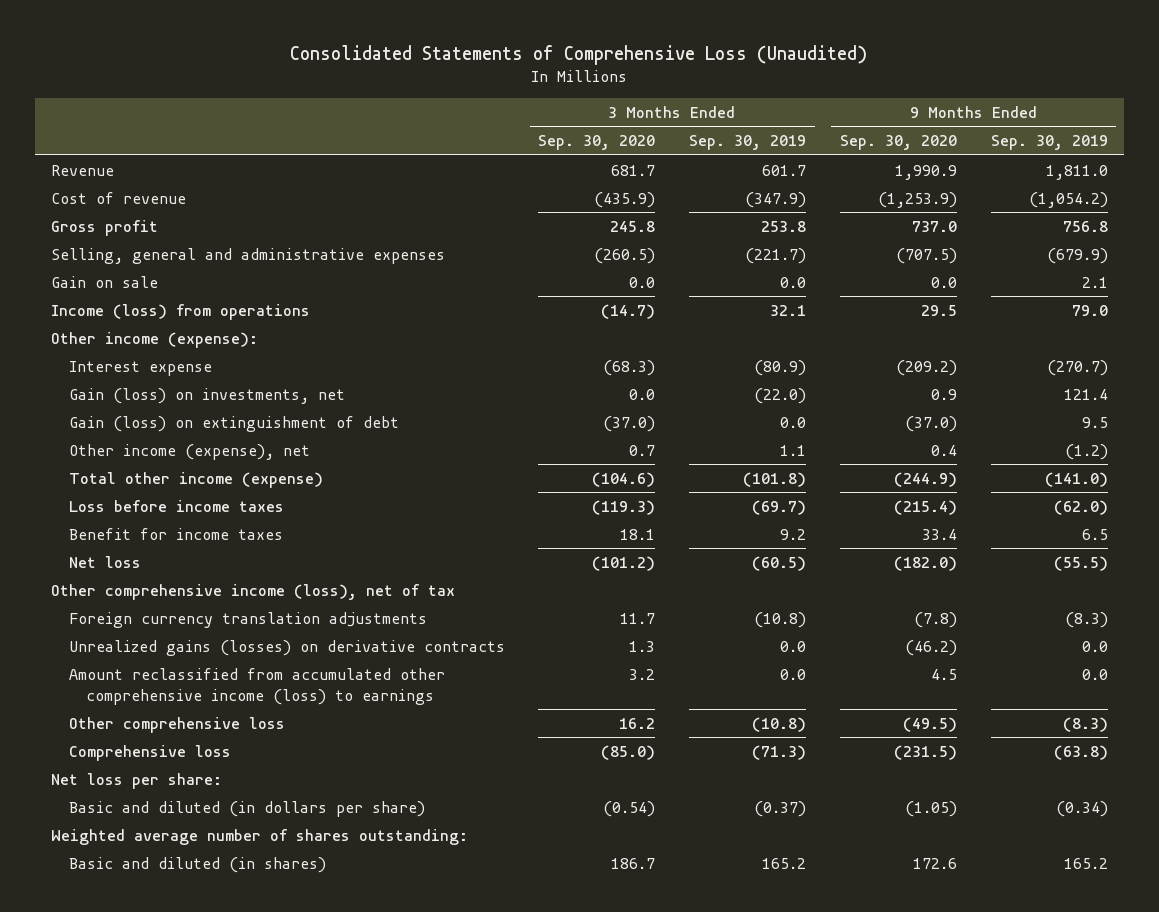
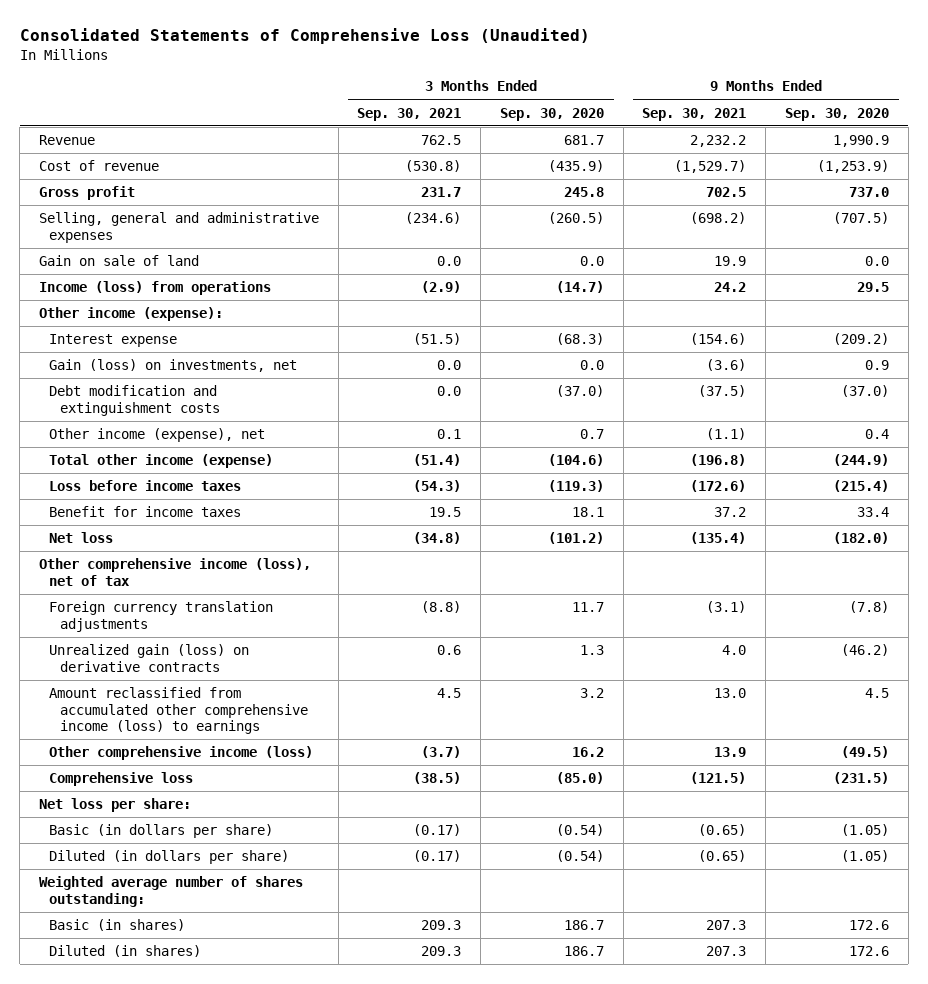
- | 3 Months Ended Sep. 30, 2020 | 3 Months Ended Sep. 30, 2019 | 9 Months Ended Sep. 30, 2020 | 9 Months Ended Sep. 30, 2019
+ | 3 Months Ended Sep. 30, 2021 | 3 Months Ended Sep. 30, 2020 | 9 Months Ended Sep. 30, 2021 | 9 Months Ended Sep. 30, 2020
- Gain on sale | 0.0 | 0.0 | 0.0 | 2.1
+ Gain on sale of land | 0.0 | 0.0 | 19.9 | 0.0
- Gain (loss) on extinguishment of debt | (37.0) | 0.0 | (37.0) | 9.5
+ Debt modification and extinguishment costs | 0.0 | (37.0) | (37.5) | (37.0)
- Unrealized gains (losses) on derivative contracts | 1.3 | 0.0 | (46.2) | 0.0
+ Unrealized gain (loss) on derivative contracts | 0.6 | 1.3 | 4.0 | (46.2)
- Other comprehensive loss | 16.2 | (10.8) | (49.5) | (8.3)
+ Other comprehensive income (loss) | (3.7) | 16.2 | 13.9 | (49.5)
- Basic and diluted (in dollars per share) | (0.54) | (0.37) | (1.05) | (0.34)
+ Basic (in dollars per share) | (0.17) | (0.54) | (0.65) | (1.05)
+ Diluted (in dollars per share) | (0.17) | (0.54) | (0.65) | (1.05)
- Basic and diluted (in shares) | 186.7 | 165.2 | 172.6 | 165.2
+ Basic (in shares) | 209.3 | 186.7 | 207.3 | 172.6
+ Diluted (in shares) | 209.3 | 186.7 | 207.3 | 172.6

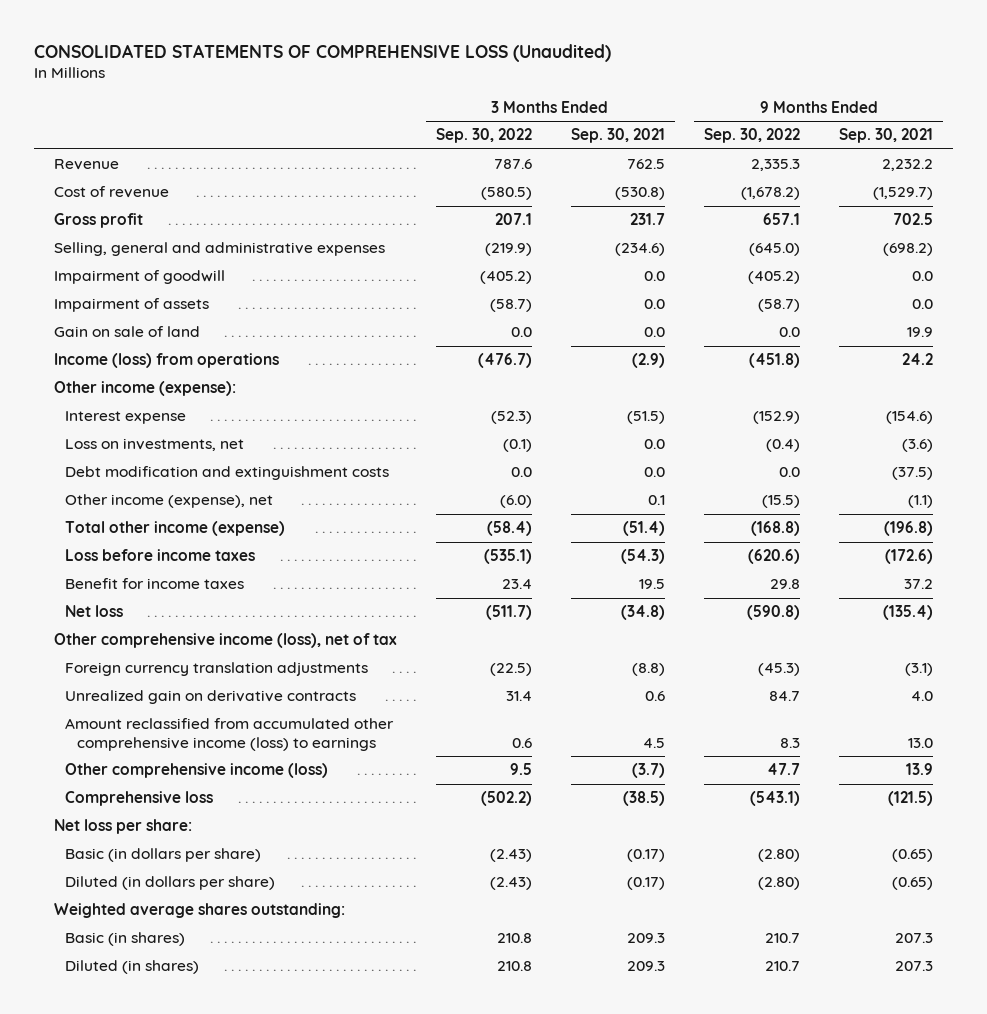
- Consolidated Statements of Comprehensive Loss (Unaudited)
+ CONSOLIDATED STATEMENTS OF COMPREHENSIVE LOSS (Unaudited)
- | 3 Months Ended Sep. 30, 2021 | 3 Months Ended Sep. 30, 2020 | 9 Months Ended Sep. 30, 2021 | 9 Months Ended Sep. 30, 2020
+ | 3 Months Ended Sep. 30, 2022 | 3 Months Ended Sep. 30, 2021 | 9 Months Ended Sep. 30, 2022 | 9 Months Ended Sep. 30, 2021
+ Impairment of goodwill | (405.2) | 0.0 | (405.2) | 0.0
+ Impairment of assets | (58.7) | 0.0 | (58.7) | 0.0
- Gain (loss) on investments, net | 0.0 | 0.0 | (3.6) | 0.9
+ Loss on investments, net | (0.1) | 0.0 | (0.4) | (3.6)
- Unrealized gain (loss) on derivative contracts | 0.6 | 1.3 | 4.0 | (46.2)
+ Unrealized gain on derivative contracts | 31.4 | 0.6 | 84.7 | 4.0
- Weighted average number of shares outstanding:
+ Weighted average shares outstanding:

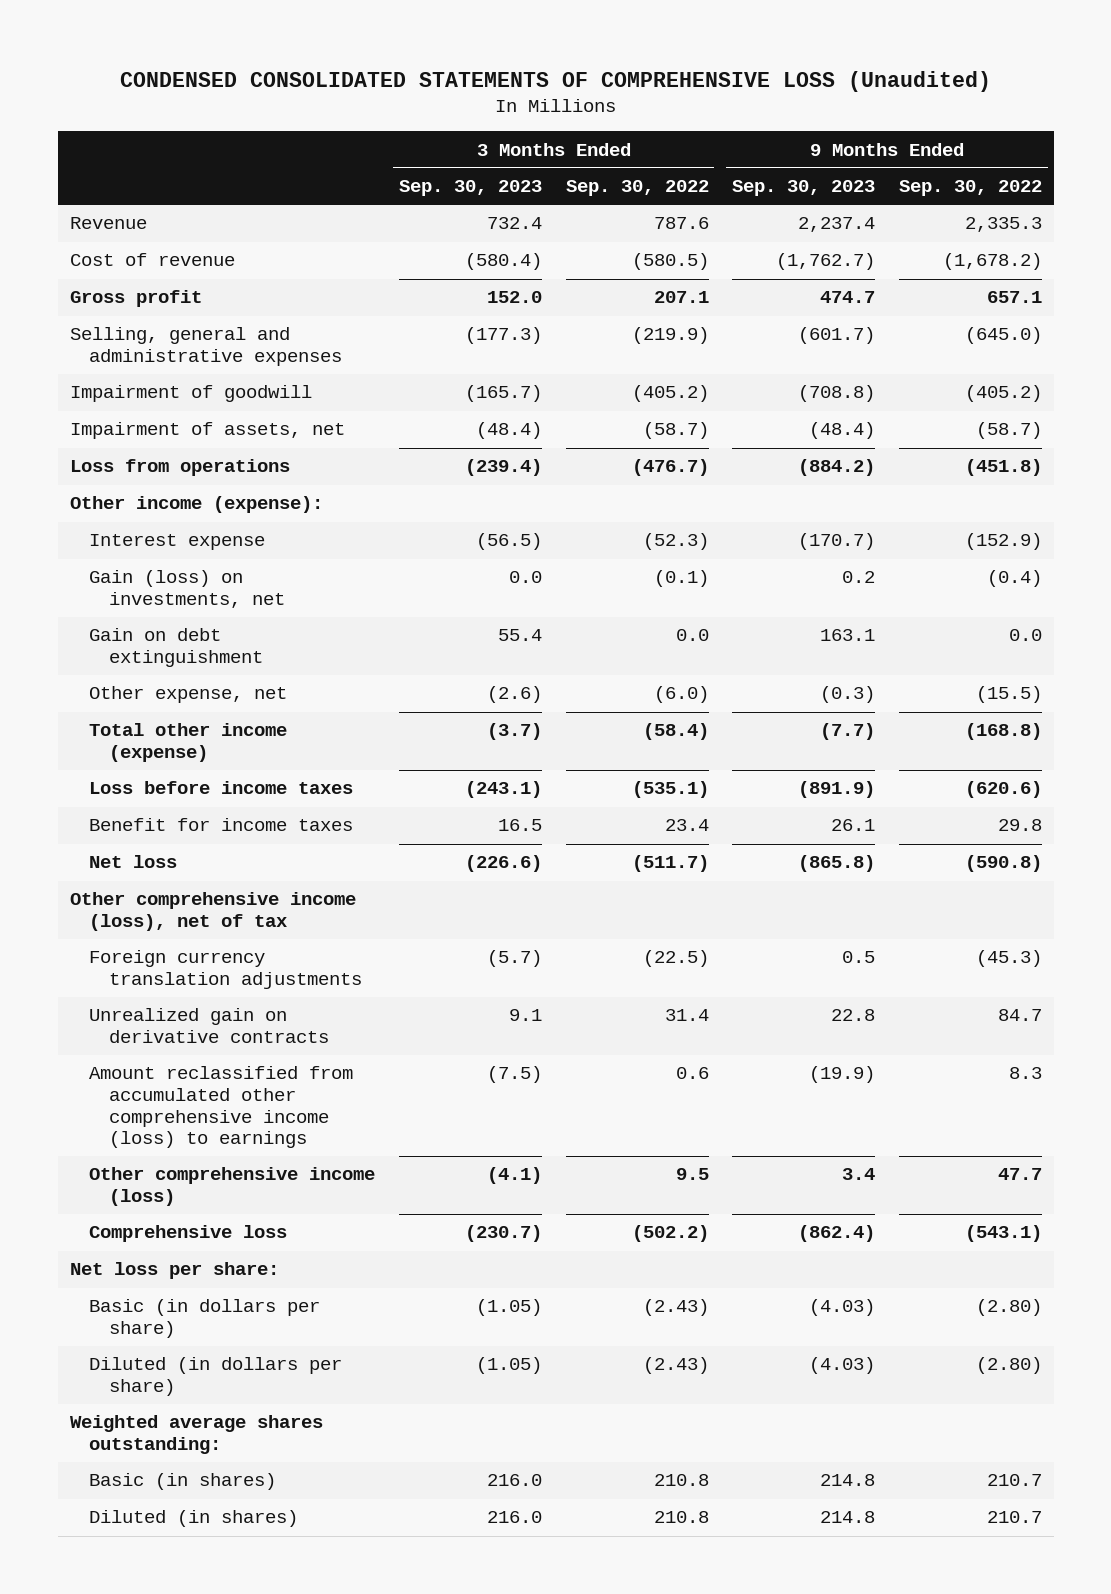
- CONSOLIDATED STATEMENTS OF COMPREHENSIVE LOSS (Unaudited)
+ CONDENSED CONSOLIDATED STATEMENTS OF COMPREHENSIVE LOSS (Unaudited)
- | 3 Months Ended Sep. 30, 2022 | 3 Months Ended Sep. 30, 2021 | 9 Months Ended Sep. 30, 2022 | 9 Months Ended Sep. 30, 2021
+ | 3 Months Ended Sep. 30, 2023 | 3 Months Ended Sep. 30, 2022 | 9 Months Ended Sep. 30, 2023 | 9 Months Ended Sep. 30, 2022
- Impairment of assets | (58.7) | 0.0 | (58.7) | 0.0
- Gain on sale of land | 0.0 | 0.0 | 0.0 | 19.9
- Income (loss) from operations | (476.7) | (2.9) | (451.8) | 24.2
+ Impairment of assets, net | (48.4) | (58.7) | (48.4) | (58.7)
+ Loss from operations | (239.4) | (476.7) | (884.2) | (451.8)
- Loss on investments, net | (0.1) | 0.0 | (0.4) | (3.6)
- Debt modification and extinguishment costs | 0.0 | 0.0 | 0.0 | (37.5)
- Other income (expense), net | (6.0) | 0.1 | (15.5) | (1.1)
+ Gain (loss) on investments, net | 0.0 | (0.1) | 0.2 | (0.4)
+ Gain on debt extinguishment | 55.4 | 0.0 | 163.1 | 0.0
+ Other expense, net | (2.6) | (6.0) | (0.3) | (15.5)

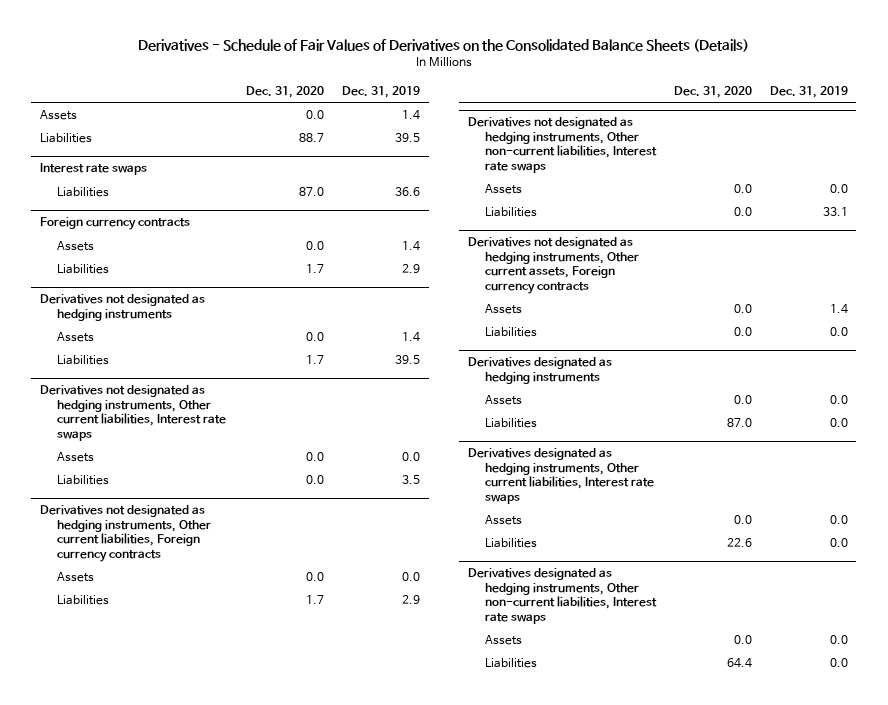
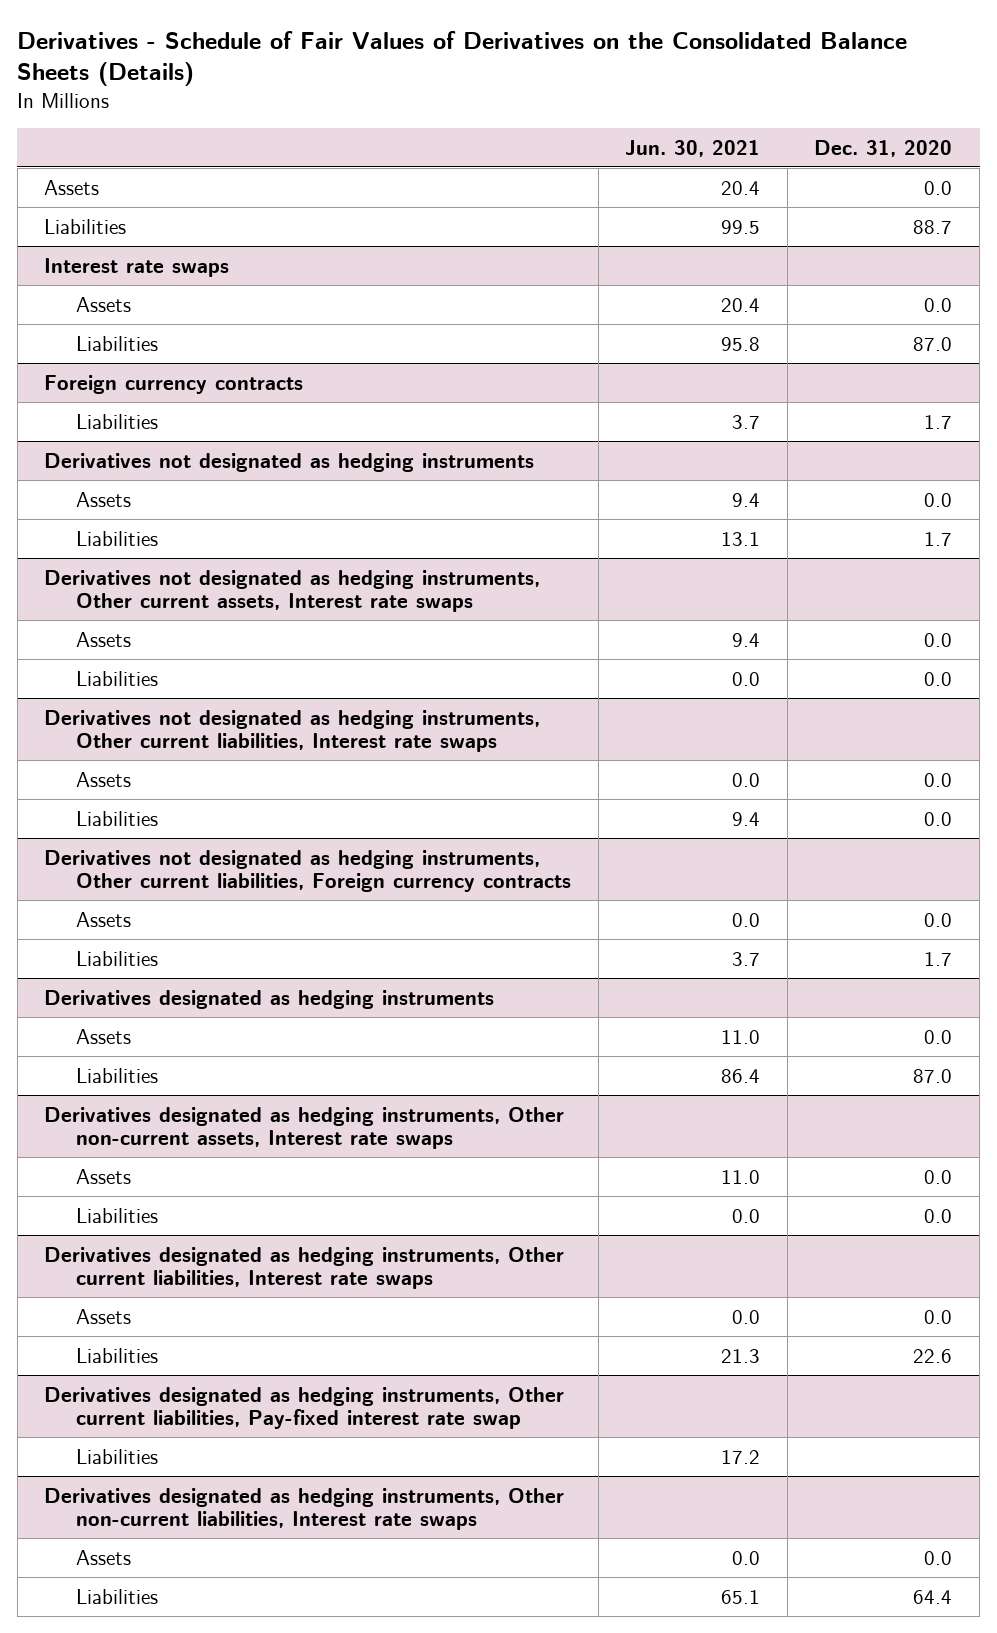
- | Dec. 31, 2020 | Dec. 31, 2019
+ | Jun. 30, 2021 | Dec. 31, 2020
@ Interest rate swaps
+ Assets | 20.4 | 0.0
@ Foreign currency contracts
- Assets | 0.0 | 1.4
+ Derivatives not designated as hedging instruments, Other current assets, Interest rate swaps
+ Assets | 9.4 | 0.0
+ Liabilities | 0.0 | 0.0
- Derivatives not designated as hedging instruments, Other non-current liabilities, Interest rate swaps
- Assets | 0.0 | 0.0
- Liabilities | 0.0 | 33.1
- Derivatives not designated as hedging instruments, Other current assets, Foreign currency contracts
- Assets | 0.0 | 1.4
- Liabilities | 0.0 | 0.0
+ Derivatives designated as hedging instruments, Other non-current assets, Interest rate swaps
+ Assets | 11.0 | 0.0
+ Liabilities | 0.0 | 0.0
+ Derivatives designated as hedging instruments, Other current liabilities, Pay-fixed interest rate swap
+ Liabilities | 17.2 |

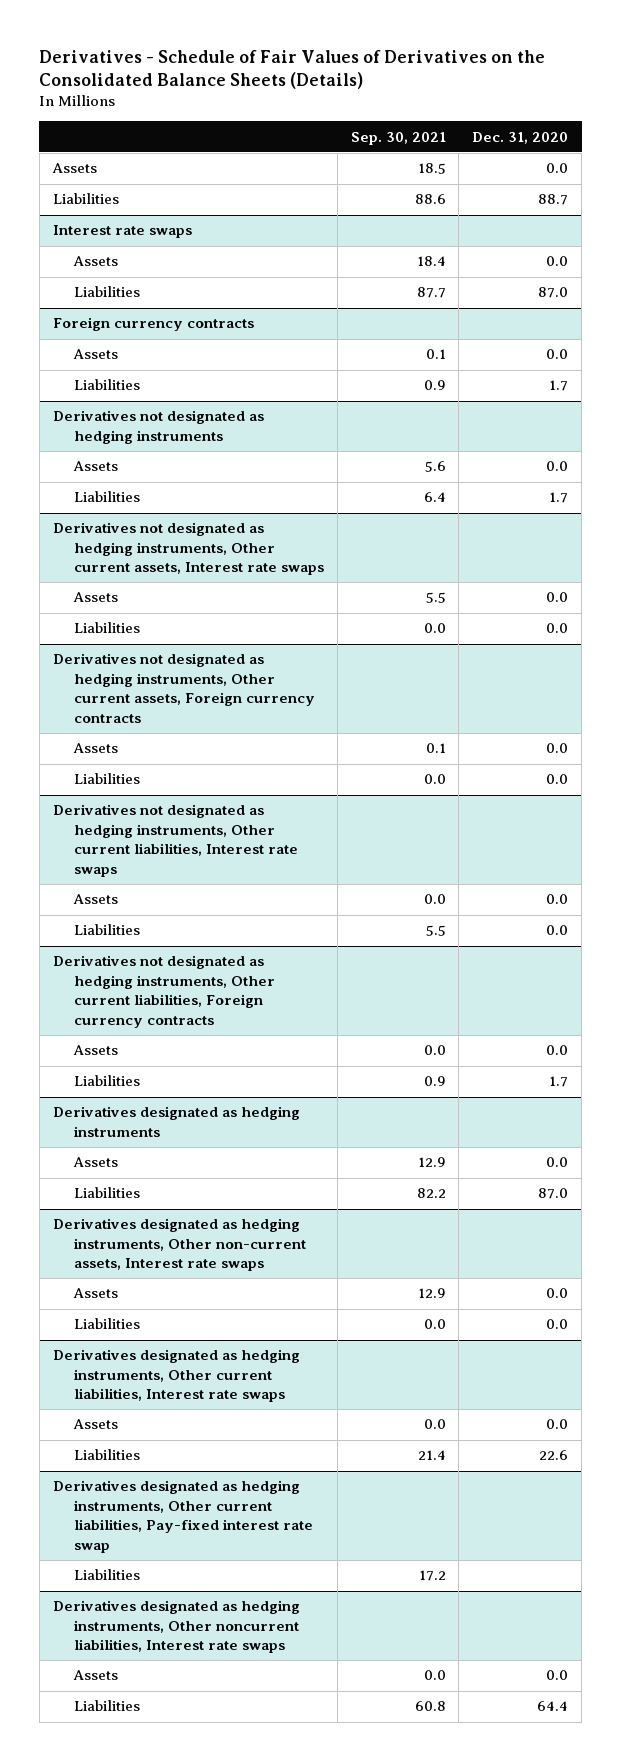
- | Jun. 30, 2021 | Dec. 31, 2020
+ | Sep. 30, 2021 | Dec. 31, 2020
@ Foreign currency contracts
+ Assets | 0.1 | 0.0
+ Derivatives not designated as hedging instruments, Other current assets, Foreign currency contracts
+ Assets | 0.1 | 0.0
+ Liabilities | 0.0 | 0.0
- Derivatives designated as hedging instruments, Other non-current liabilities, Interest rate swaps
+ Derivatives designated as hedging instruments, Other noncurrent liabilities, Interest rate swaps

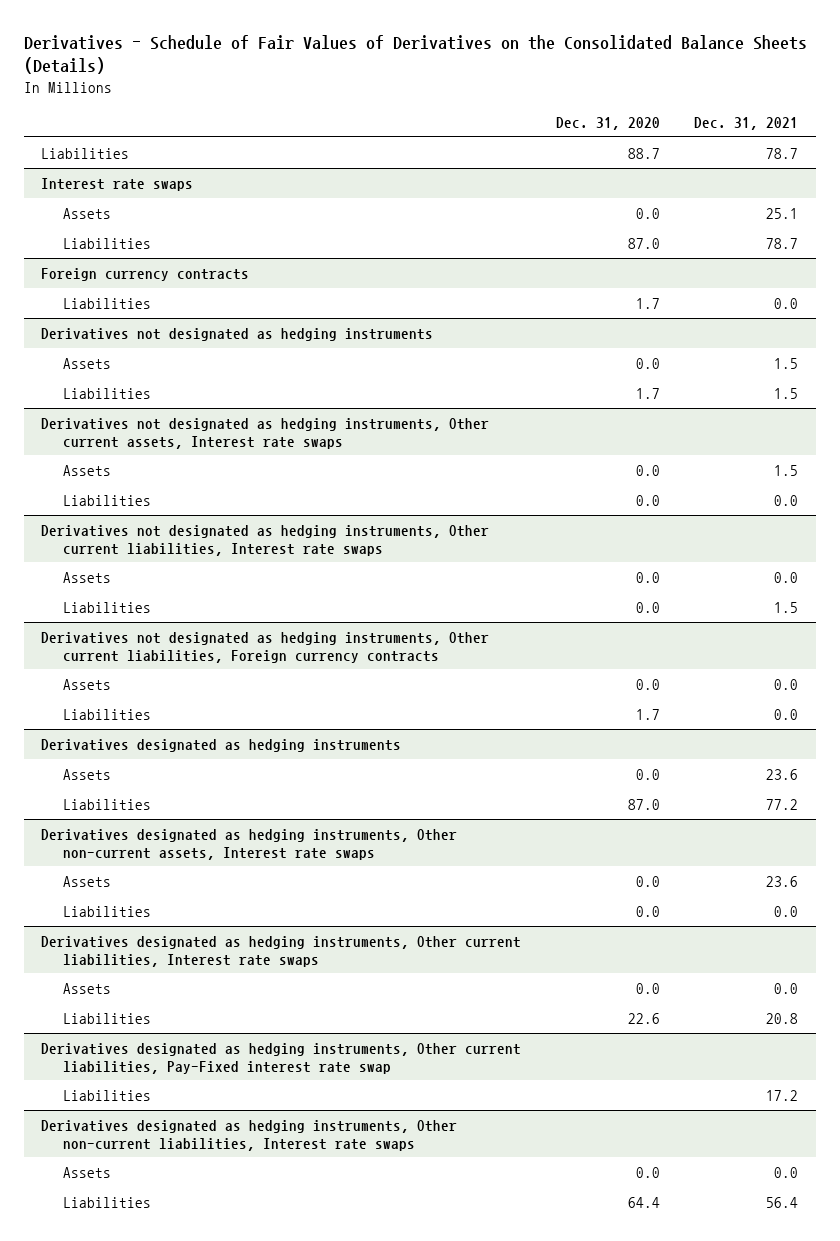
- | Sep. 30, 2021 | Dec. 31, 2020
+ | Dec. 31, 2020 | Dec. 31, 2021
- Assets | 18.5 | 0.0
@ Foreign currency contracts
- Assets | 0.1 | 0.0
- Derivatives not designated as hedging instruments, Other current assets, Foreign currency contracts
- Assets | 0.1 | 0.0
- Liabilities | 0.0 | 0.0
- Derivatives designated as hedging instruments, Other current liabilities, Pay-fixed interest rate swap
+ Derivatives designated as hedging instruments, Other current liabilities, Pay-Fixed interest rate swap
- Derivatives designated as hedging instruments, Other noncurrent liabilities, Interest rate swaps
+ Derivatives designated as hedging instruments, Other non-current liabilities, Interest rate swaps

